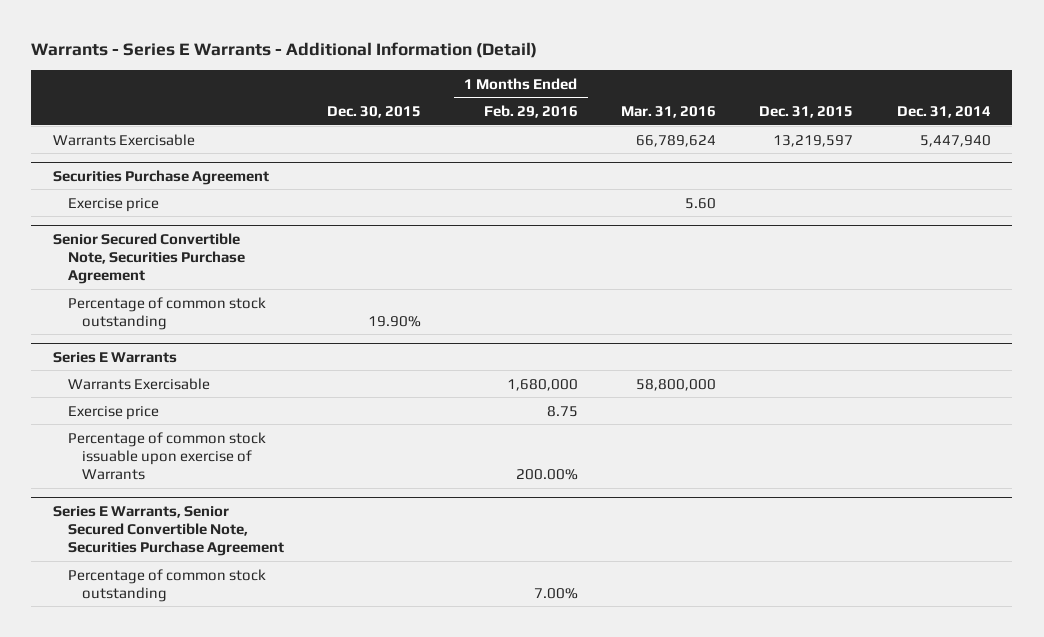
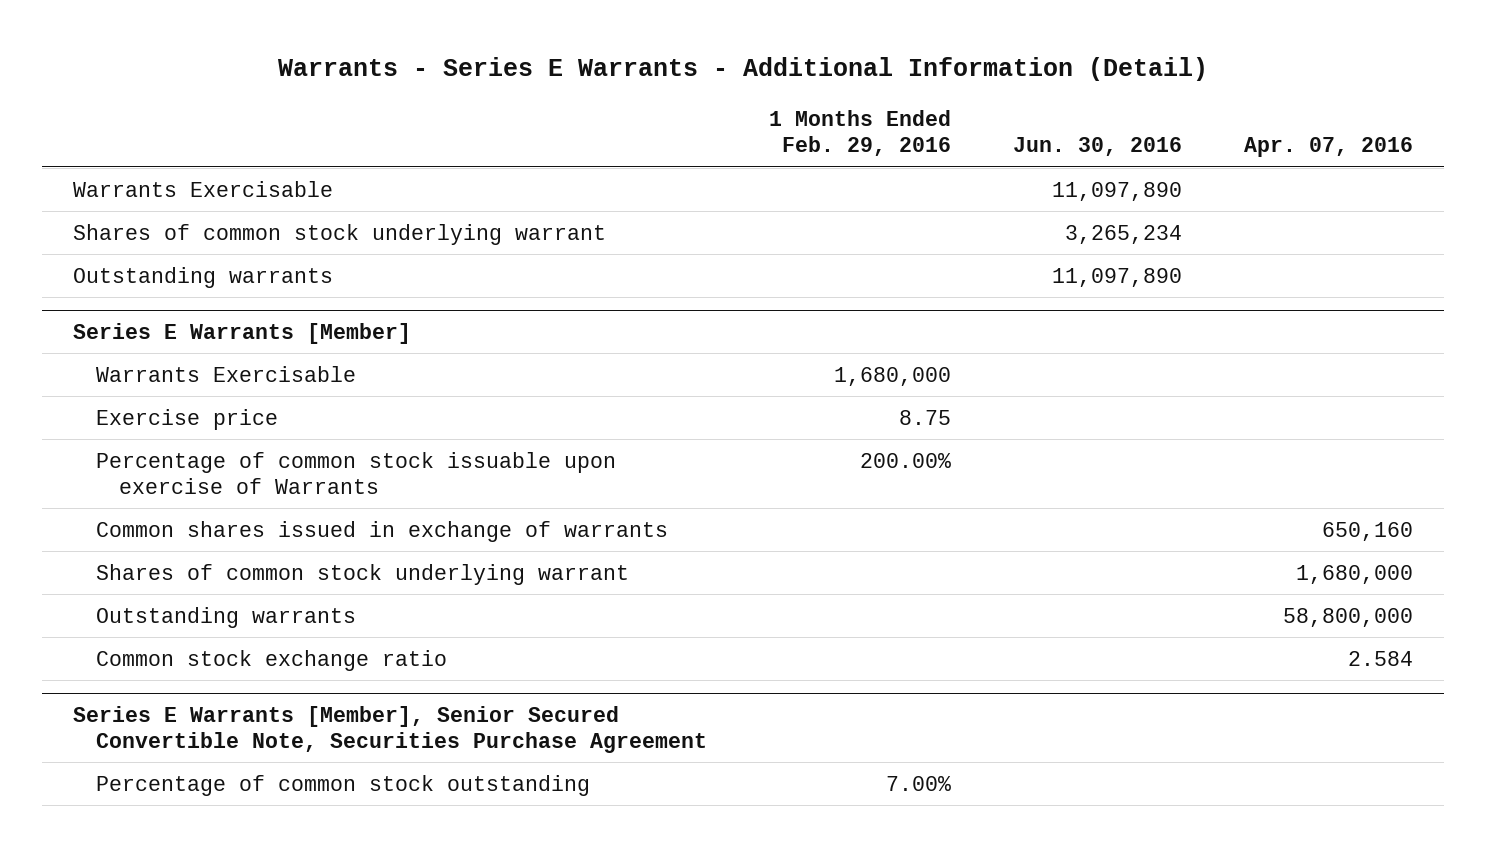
- | Dec. 30, 2015 | 1 Months Ended Feb. 29, 2016 | Mar. 31, 2016 | Dec. 31, 2015 | Dec. 31, 2014
+ | 1 Months Ended Feb. 29, 2016 | Jun. 30, 2016 | Apr. 07, 2016
- Securities Purchase Agreement
- Exercise price | | | 5.60 | |
- Senior Secured Convertible Note, Securities Purchase Agreement
- Percentage of common stock outstanding | 19.90% | | | |
- Series E Warrants
+ Shares of common stock underlying warrant | | 3,265,234 |
+ Outstanding warrants | | 11,097,890 |
+ Series E Warrants [Member]
- Series E Warrants, Senior Secured Convertible Note, Securities Purchase Agreement
+ Common shares issued in exchange of warrants | | | 650,160
+ Shares of common stock underlying warrant | | | 1,680,000
+ Outstanding warrants | | | 58,800,000
+ Common stock exchange ratio | | | 2.584
+ Series E Warrants [Member], Senior Secured Convertible Note, Securities Purchase Agreement

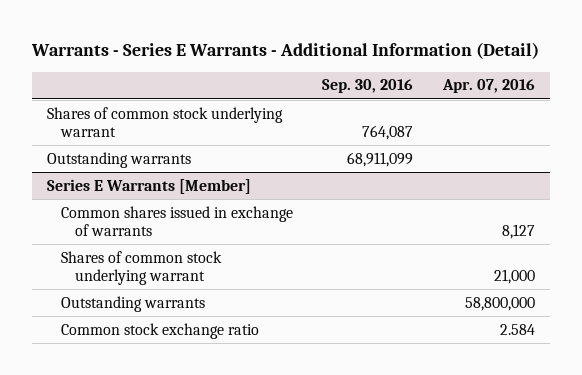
- | 1 Months Ended Feb. 29, 2016 | Jun. 30, 2016 | Apr. 07, 2016
+ | Sep. 30, 2016 | Apr. 07, 2016
- Warrants Exercisable | | 11,097,890 |
@ Series E Warrants [Member]
- Warrants Exercisable | 1,680,000 | |
- Exercise price | 8.75 | |
- Percentage of common stock issuable upon exercise of Warrants | 200.00% | |
- Common shares issued in exchange of warrants | | | 650,160
- Shares of common stock underlying warrant | | | 1,680,000
+ Common shares issued in exchange of warrants | | 8,127
+ Shares of common stock underlying warrant | | 21,000
- Series E Warrants [Member], Senior Secured Convertible Note, Securities Purchase Agreement
- Percentage of common stock outstanding | 7.00% | |

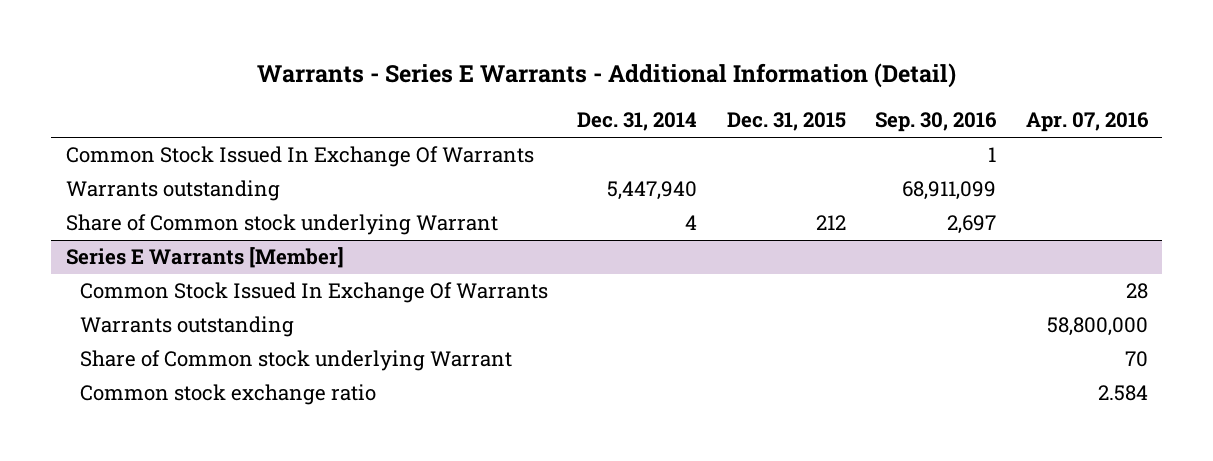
- | Sep. 30, 2016 | Apr. 07, 2016
+ | Dec. 31, 2014 | Dec. 31, 2015 | Sep. 30, 2016 | Apr. 07, 2016
- Shares of common stock underlying warrant | 764,087 |
- Outstanding warrants | 68,911,099 |
+ Common Stock Issued In Exchange Of Warrants | | | 1 |
+ Warrants outstanding | 5,447,940 | | 68,911,099 |
+ Share of Common stock underlying Warrant | 4 | 212 | 2,697 |
@ Series E Warrants [Member]
- Common shares issued in exchange of warrants | | 8,127
- Shares of common stock underlying warrant | | 21,000
- Outstanding warrants | | 58,800,000
+ Common Stock Issued In Exchange Of Warrants | | | | 28
+ Warrants outstanding | | | | 58,800,000
+ Share of Common stock underlying Warrant | | | | 70

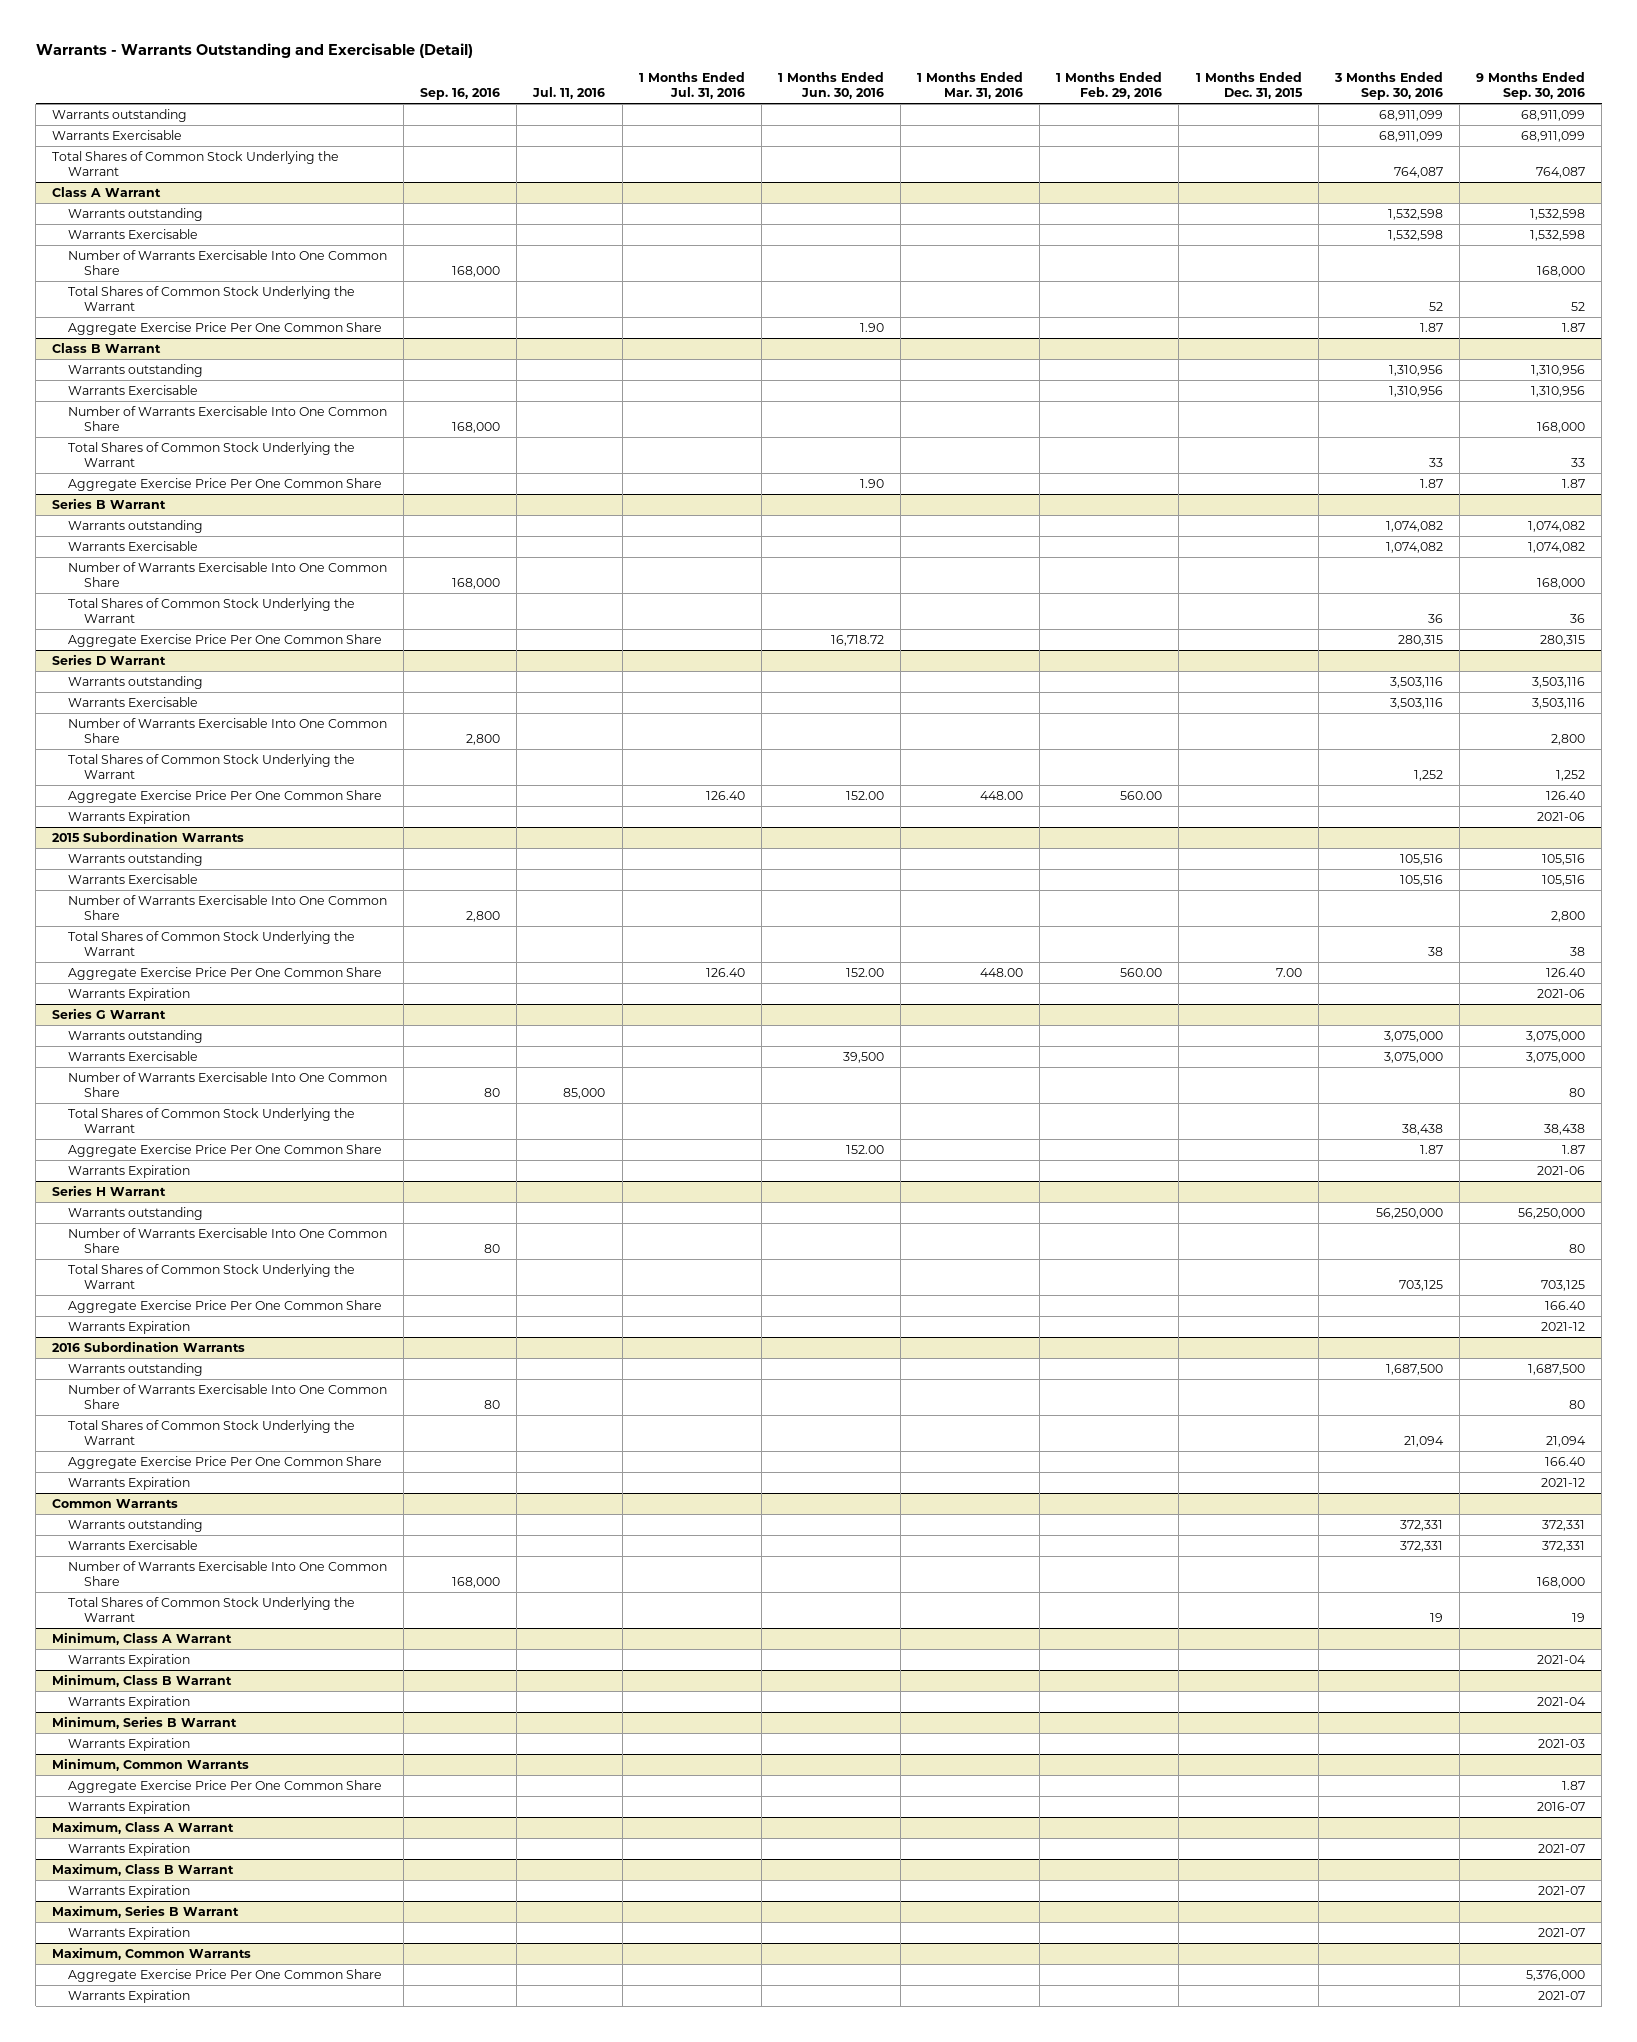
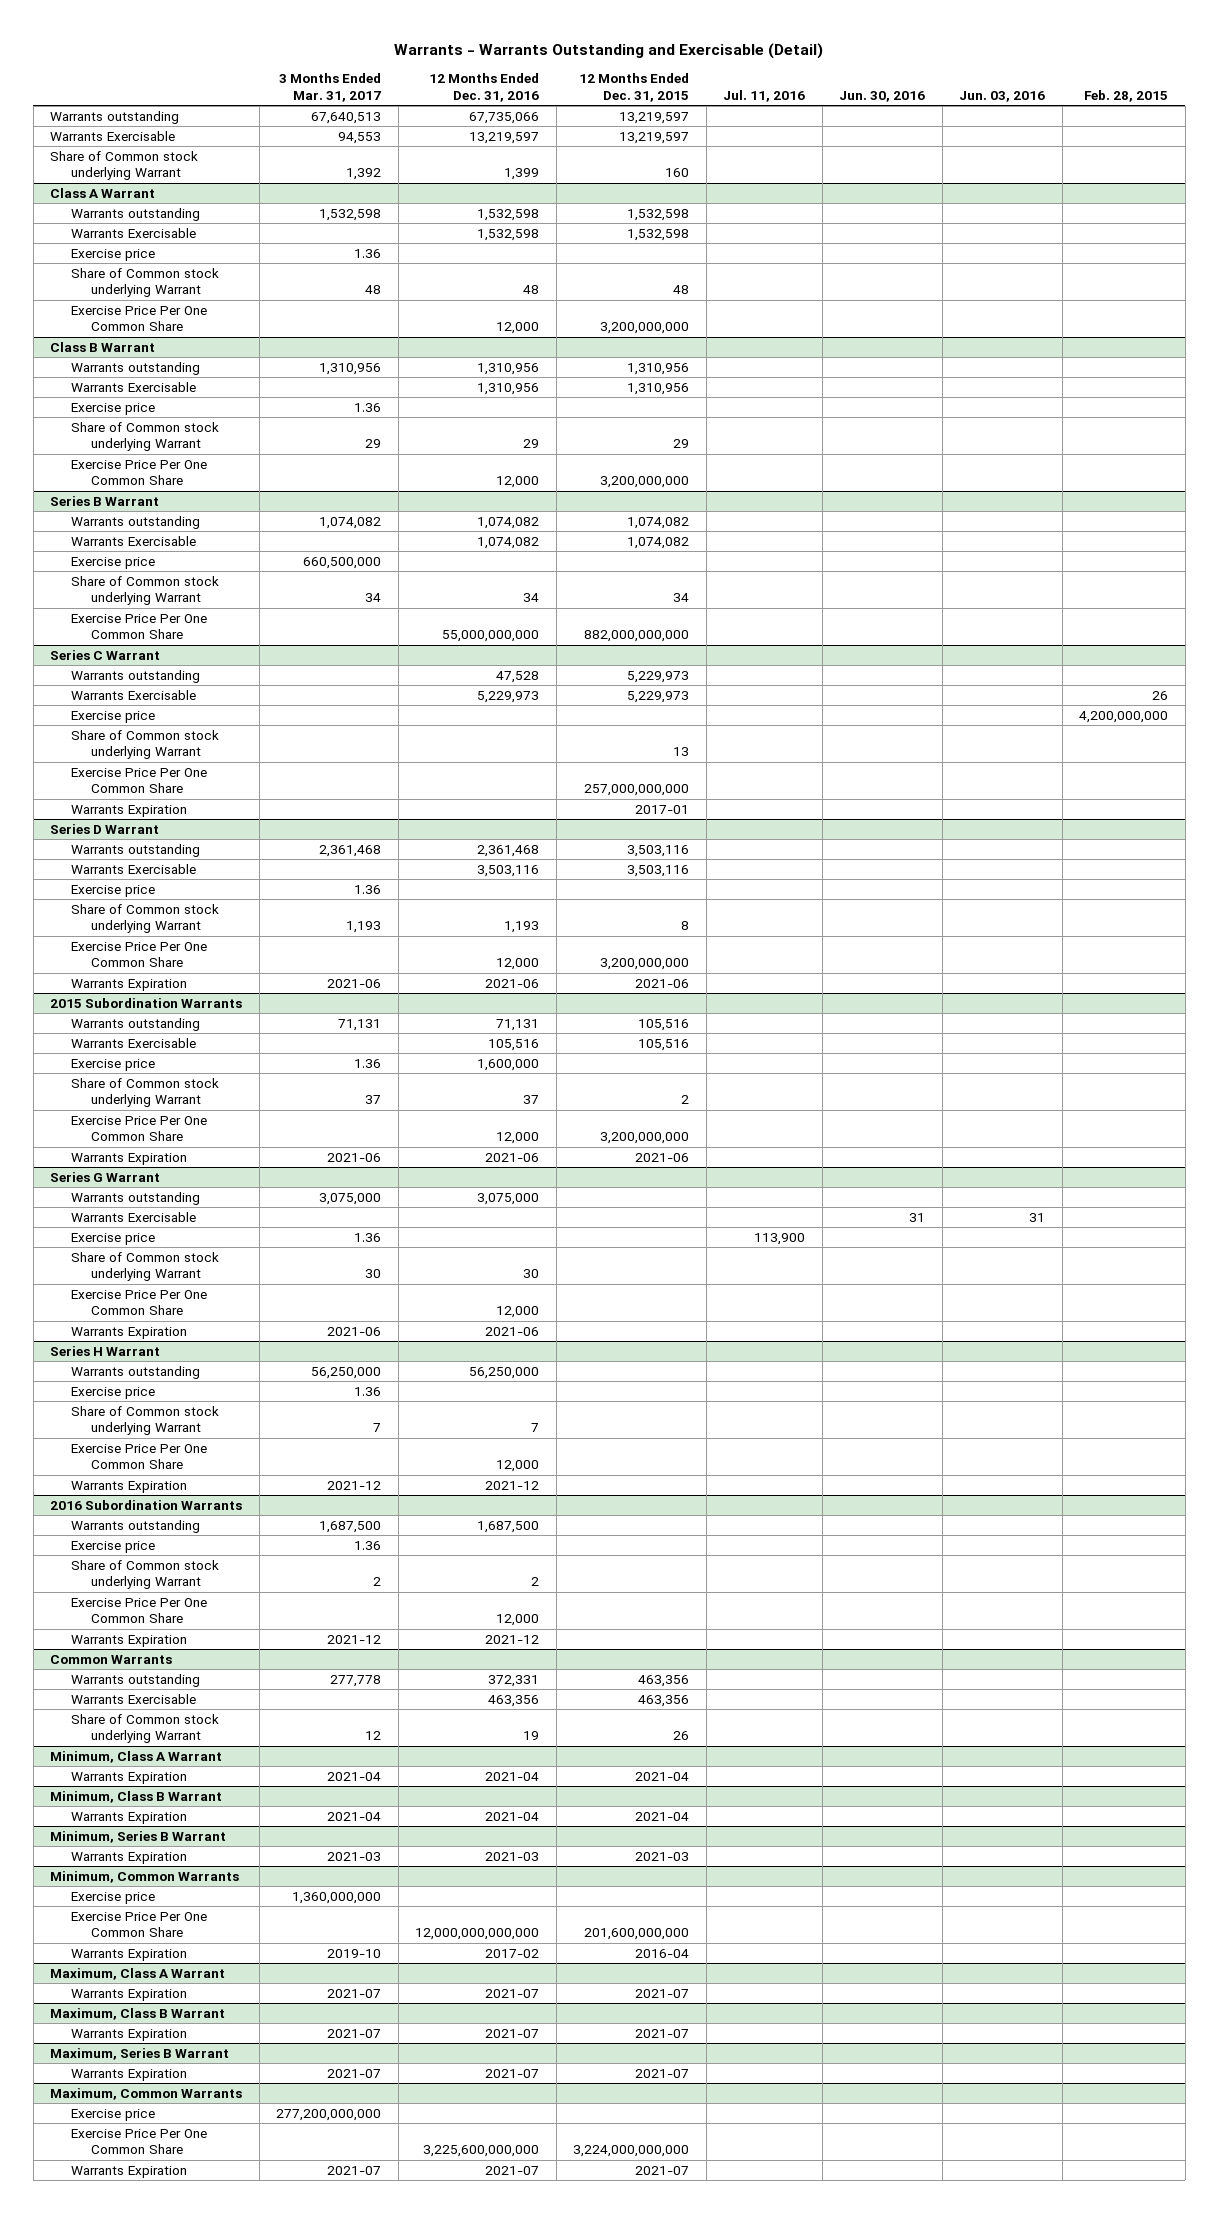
- | Sep. 16, 2016 | Jul. 11, 2016 | 1 Months Ended Jul. 31, 2016 | 1 Months Ended Jun. 30, 2016 | 1 Months Ended Mar. 31, 2016 | 1 Months Ended Feb. 29, 2016 | 1 Months Ended Dec. 31, 2015 | 3 Months Ended Sep. 30, 2016 | 9 Months Ended Sep. 30, 2016
+ | 3 Months Ended Mar. 31, 2017 | 12 Months Ended Dec. 31, 2016 | 12 Months Ended Dec. 31, 2015 | Jul. 11, 2016 | Jun. 30, 2016 | Jun. 03, 2016 | Feb. 28, 2015
- Total Shares of Common Stock Underlying the Warrant | | | | | | | | 764,087 | 764,087
+ Share of Common stock underlying Warrant | 1,392 | 1,399 | 160 | | | |
@ Class A Warrant
- Number of Warrants Exercisable Into One Common Share | 168,000 | | | | | | | | 168,000
- Total Shares of Common Stock Underlying the Warrant | | | | | | | | 52 | 52
- Aggregate Exercise Price Per One Common Share | | | | 1.90 | | | | 1.87 | 1.87
+ Exercise price | 1.36 | | | | | |
+ Share of Common stock underlying Warrant | 48 | 48 | 48 | | | |
+ Exercise Price Per One Common Share | | 12,000 | 3,200,000,000 | | | |
@ Class B Warrant
- Number of Warrants Exercisable Into One Common Share | 168,000 | | | | | | | | 168,000
- Total Shares of Common Stock Underlying the Warrant | | | | | | | | 33 | 33
- Aggregate Exercise Price Per One Common Share | | | | 1.90 | | | | 1.87 | 1.87
+ Exercise price | 1.36 | | | | | |
+ Share of Common stock underlying Warrant | 29 | 29 | 29 | | | |
+ Exercise Price Per One Common Share | | 12,000 | 3,200,000,000 | | | |
@ Series B Warrant
- Number of Warrants Exercisable Into One Common Share | 168,000 | | | | | | | | 168,000
- Total Shares of Common Stock Underlying the Warrant | | | | | | | | 36 | 36
- Aggregate Exercise Price Per One Common Share | | | | 16,718.72 | | | | 280,315 | 280,315
+ Exercise price | 660,500,000 | | | | | |
+ Share of Common stock underlying Warrant | 34 | 34 | 34 | | | |
+ Exercise Price Per One Common Share | | 55,000,000,000 | 882,000,000,000 | | | |
+ Series C Warrant
+ Warrants outstanding | | 47,528 | 5,229,973 | | | |
+ Warrants Exercisable | | 5,229,973 | 5,229,973 | | | | 26
+ Exercise price | | | | | | | 4,200,000,000
+ Share of Common stock underlying Warrant | | | 13 | | | |
+ Exercise Price Per One Common Share | | | 257,000,000,000 | | | |
+ Warrants Expiration | | | 2017-01 | | | |
@ Series D Warrant
- Number of Warrants Exercisable Into One Common Share | 2,800 | | | | | | | | 2,800
- Total Shares of Common Stock Underlying the Warrant | | | | | | | | 1,252 | 1,252
- Aggregate Exercise Price Per One Common Share | | | 126.40 | 152.00 | 448.00 | 560.00 | | | 126.40
+ Exercise price | 1.36 | | | | | |
+ Share of Common stock underlying Warrant | 1,193 | 1,193 | 8 | | | |
+ Exercise Price Per One Common Share | | 12,000 | 3,200,000,000 | | | |
@ 2015 Subordination Warrants
- Number of Warrants Exercisable Into One Common Share | 2,800 | | | | | | | | 2,800
- Total Shares of Common Stock Underlying the Warrant | | | | | | | | 38 | 38
- Aggregate Exercise Price Per One Common Share | | | 126.40 | 152.00 | 448.00 | 560.00 | 7.00 | | 126.40
+ Exercise price | 1.36 | 1,600,000 | | | | |
+ Share of Common stock underlying Warrant | 37 | 37 | 2 | | | |
+ Exercise Price Per One Common Share | | 12,000 | 3,200,000,000 | | | |
@ Series G Warrant
- Number of Warrants Exercisable Into One Common Share | 80 | 85,000 | | | | | | | 80
- Total Shares of Common Stock Underlying the Warrant | | | | | | | | 38,438 | 38,438
- Aggregate Exercise Price Per One Common Share | | | | 152.00 | | | | 1.87 | 1.87
+ Exercise price | 1.36 | | | 113,900 | | |
+ Share of Common stock underlying Warrant | 30 | 30 | | | | |
+ Exercise Price Per One Common Share | | 12,000 | | | | |
@ Series H Warrant
- Number of Warrants Exercisable Into One Common Share | 80 | | | | | | | | 80
- Total Shares of Common Stock Underlying the Warrant | | | | | | | | 703,125 | 703,125
- Aggregate Exercise Price Per One Common Share | | | | | | | | | 166.40
+ Exercise price | 1.36 | | | | | |
+ Share of Common stock underlying Warrant | 7 | 7 | | | | |
+ Exercise Price Per One Common Share | | 12,000 | | | | |
@ 2016 Subordination Warrants
- Number of Warrants Exercisable Into One Common Share | 80 | | | | | | | | 80
- Total Shares of Common Stock Underlying the Warrant | | | | | | | | 21,094 | 21,094
- Aggregate Exercise Price Per One Common Share | | | | | | | | | 166.40
+ Exercise price | 1.36 | | | | | |
+ Share of Common stock underlying Warrant | 2 | 2 | | | | |
+ Exercise Price Per One Common Share | | 12,000 | | | | |
@ Common Warrants
- Number of Warrants Exercisable Into One Common Share | 168,000 | | | | | | | | 168,000
- Total Shares of Common Stock Underlying the Warrant | | | | | | | | 19 | 19
+ Share of Common stock underlying Warrant | 12 | 19 | 26 | | | |
@ Minimum, Common Warrants
- Aggregate Exercise Price Per One Common Share | | | | | | | | | 1.87
+ Exercise price | 1,360,000,000 | | | | | |
+ Exercise Price Per One Common Share | | 12,000,000,000,000 | 201,600,000,000 | | | |
@ Maximum, Common Warrants
- Aggregate Exercise Price Per One Common Share | | | | | | | | | 5,376,000
+ Exercise price | 277,200,000,000 | | | | | |
+ Exercise Price Per One Common Share | | 3,225,600,000,000 | 3,224,000,000,000 | | | |

